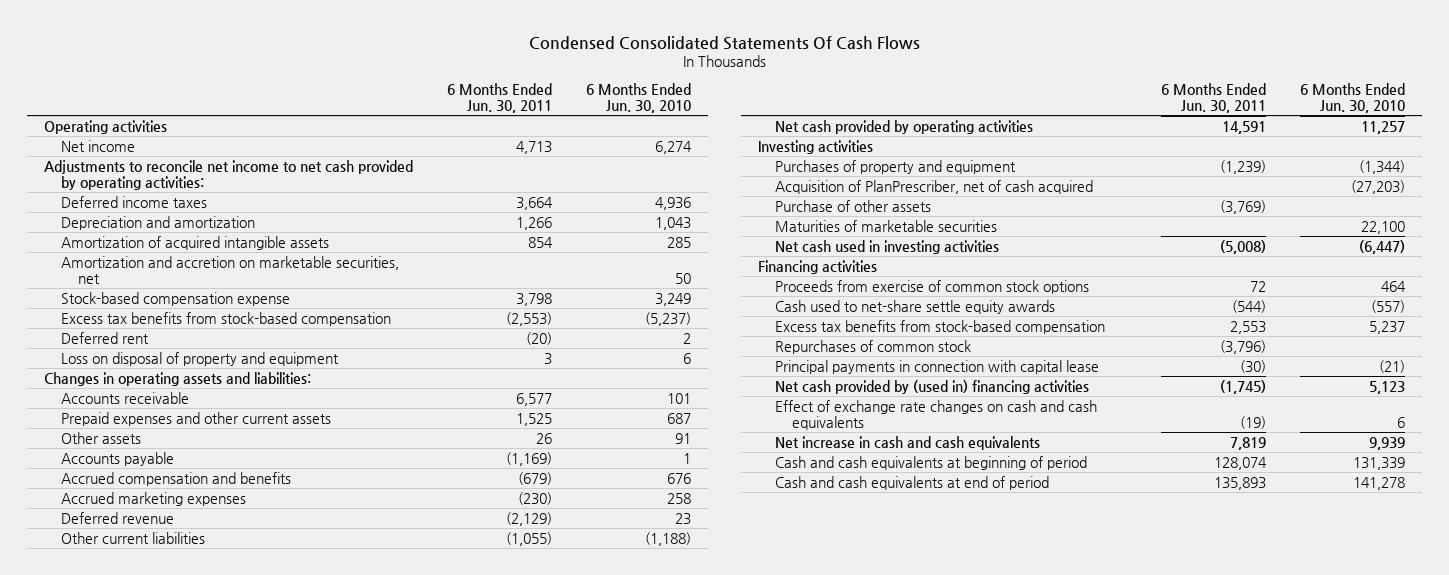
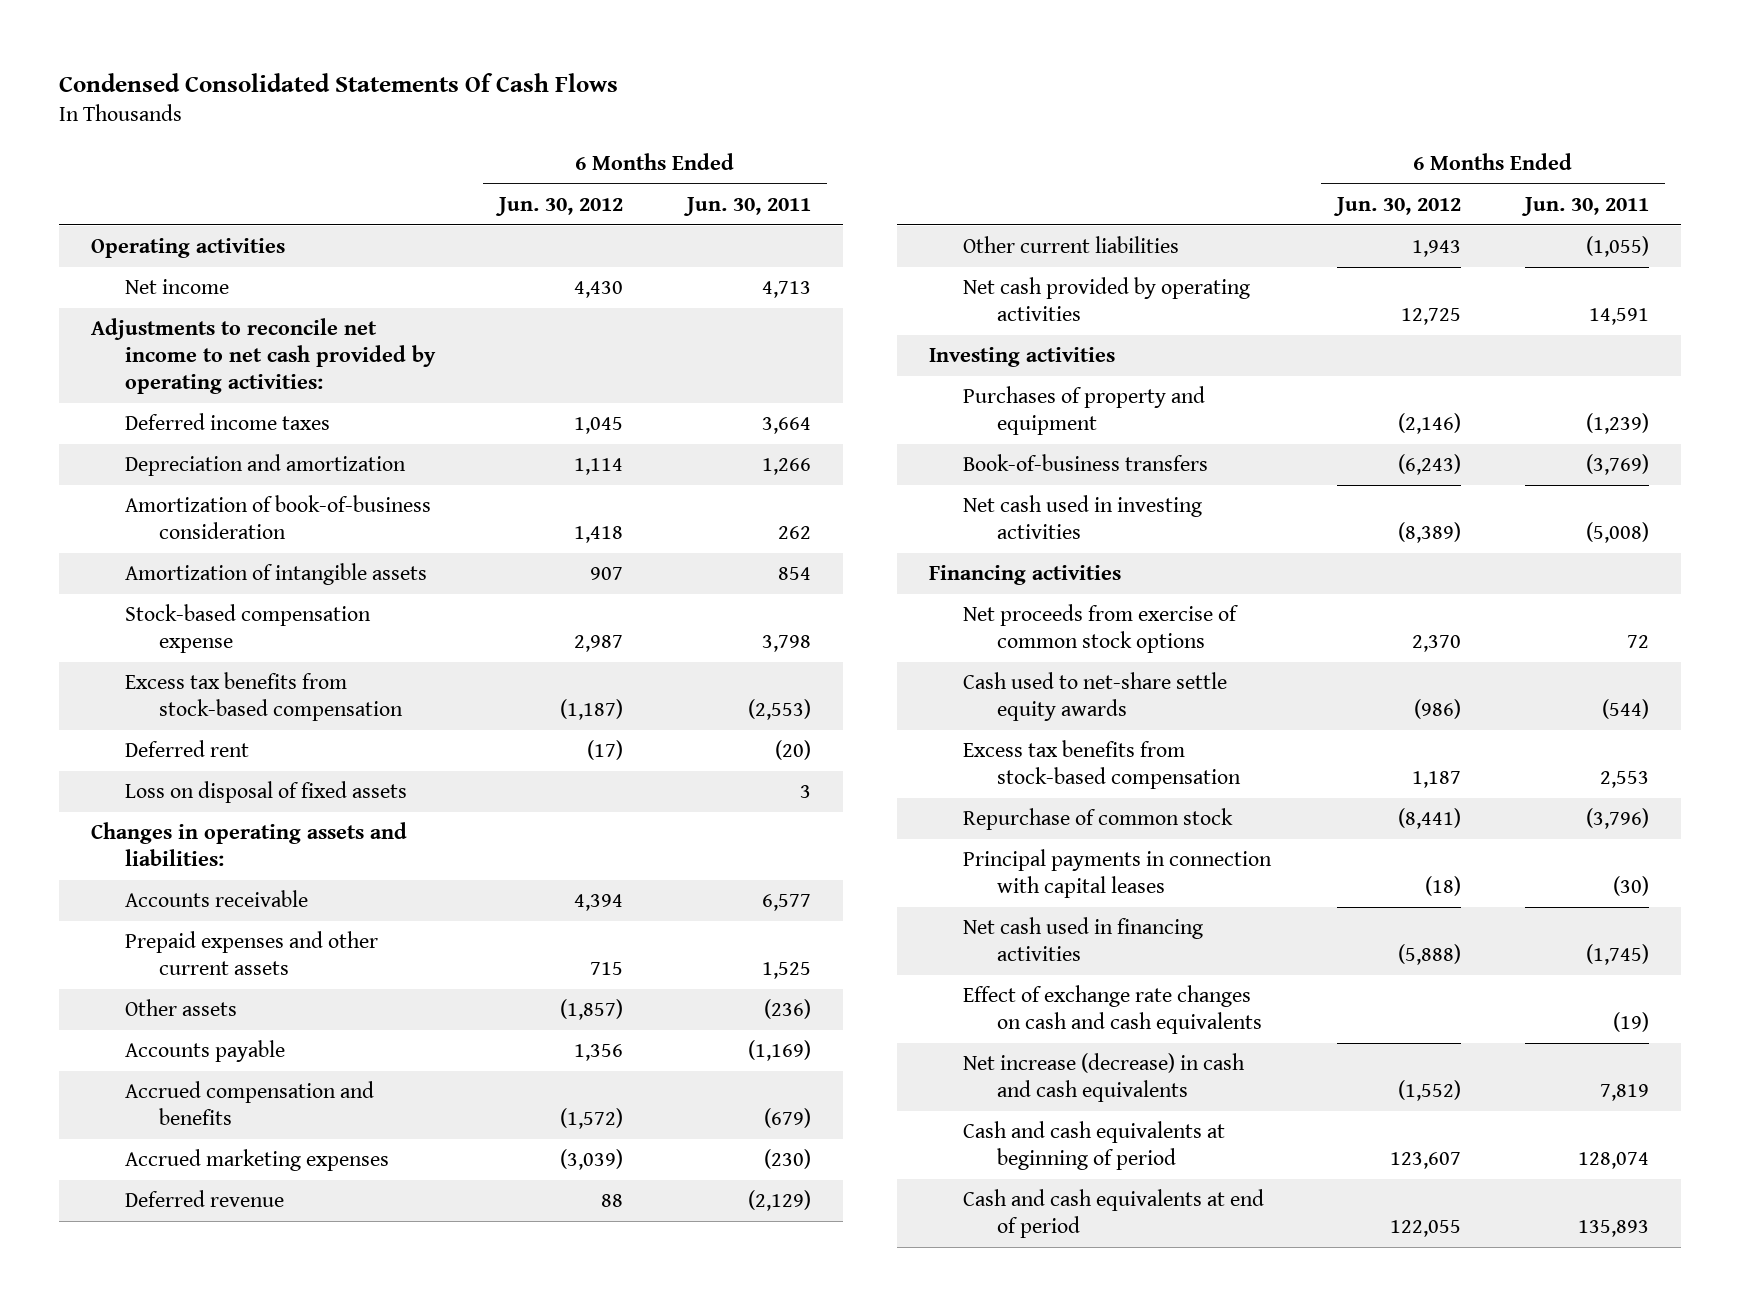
- | 6 Months Ended Jun. 30, 2011 | 6 Months Ended Jun. 30, 2010
+ | 6 Months Ended Jun. 30, 2012 | 6 Months Ended Jun. 30, 2011
- Amortization of acquired intangible assets | 854 | 285
- Amortization and accretion on marketable securities, net | | 50
+ Amortization of book-of-business consideration | 1,418 | 262
+ Amortization of intangible assets | 907 | 854
- Loss on disposal of property and equipment | 3 | 6
+ Loss on disposal of fixed assets | | 3
- Other assets | 26 | 91
+ Other assets | (1,857) | (236)
- Acquisition of PlanPrescriber, net of cash acquired | | (27,203)
- Purchase of other assets | (3,769) |
- Maturities of marketable securities | | 22,100
+ Book-of-business transfers | (6,243) | (3,769)
- Proceeds from exercise of common stock options | 72 | 464
+ Net proceeds from exercise of common stock options | 2,370 | 72
- Repurchases of common stock | (3,796) |
- Principal payments in connection with capital lease | (30) | (21)
- Net cash provided by (used in) financing activities | (1,745) | 5,123
+ Repurchase of common stock | (8,441) | (3,796)
+ Principal payments in connection with capital leases | (18) | (30)
+ Net cash used in financing activities | (5,888) | (1,745)
- Net increase in cash and cash equivalents | 7,819 | 9,939
+ Net increase (decrease) in cash and cash equivalents | (1,552) | 7,819

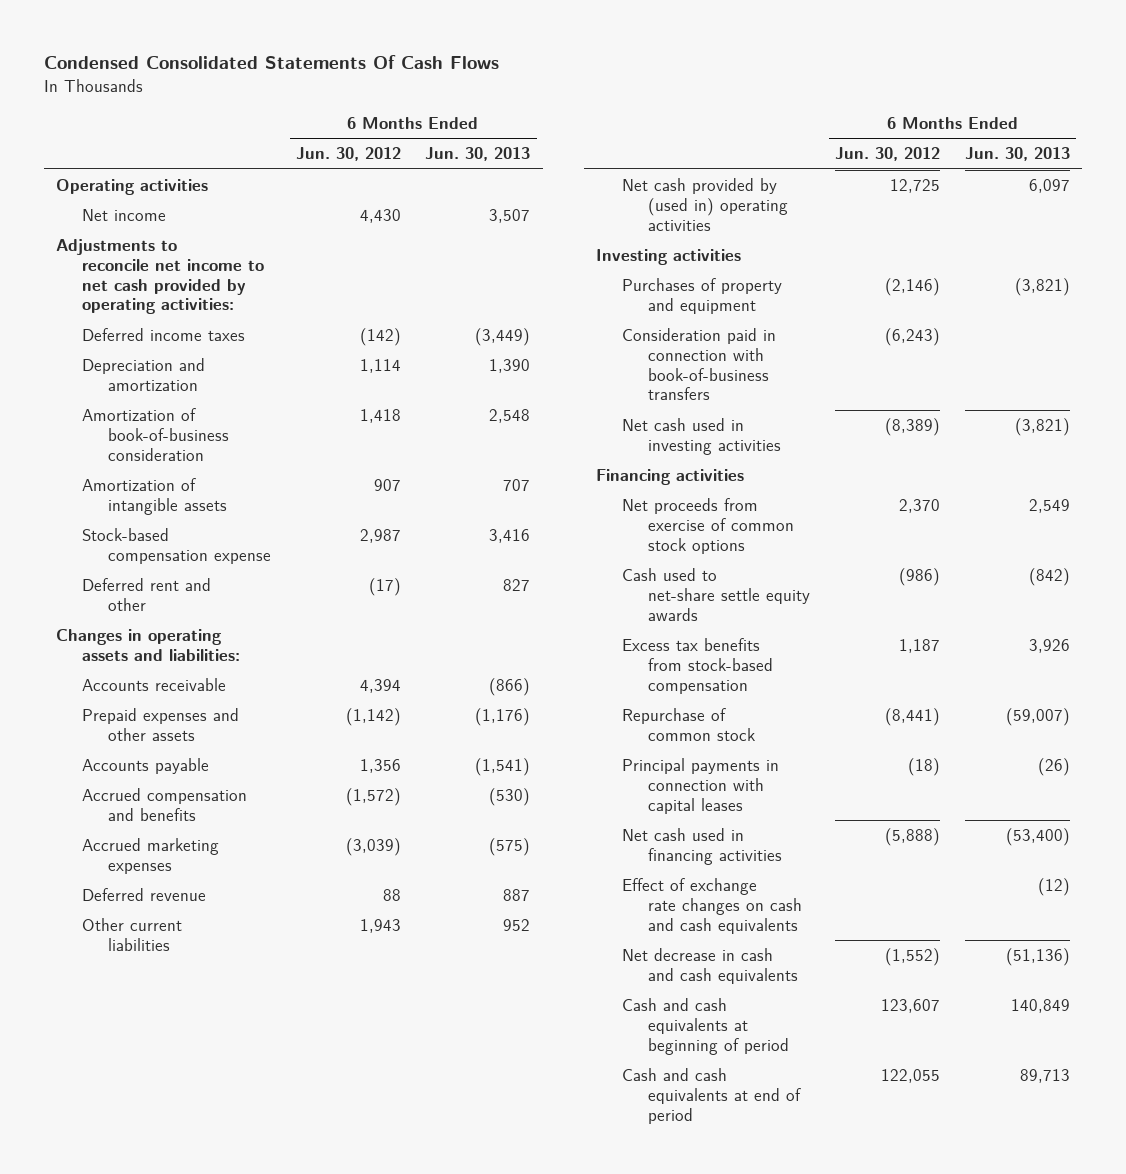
- | 6 Months Ended Jun. 30, 2012 | 6 Months Ended Jun. 30, 2011
+ | 6 Months Ended Jun. 30, 2012 | 6 Months Ended Jun. 30, 2013
- Deferred income taxes | 1,045 | 3,664
+ Deferred income taxes | (142) | (3,449)
- Excess tax benefits from stock-based compensation | (1,187) | (2,553)
- Deferred rent | (17) | (20)
- Loss on disposal of fixed assets | | 3
+ Deferred rent and other | (17) | 827
- Prepaid expenses and other current assets | 715 | 1,525
- Other assets | (1,857) | (236)
+ Prepaid expenses and other assets | (1,142) | (1,176)
- Net cash provided by operating activities | 12,725 | 14,591
+ Net cash provided by (used in) operating activities | 12,725 | 6,097
- Book-of-business transfers | (6,243) | (3,769)
+ Consideration paid in connection with book-of-business transfers | (6,243) |
- Net increase (decrease) in cash and cash equivalents | (1,552) | 7,819
+ Net decrease in cash and cash equivalents | (1,552) | (51,136)

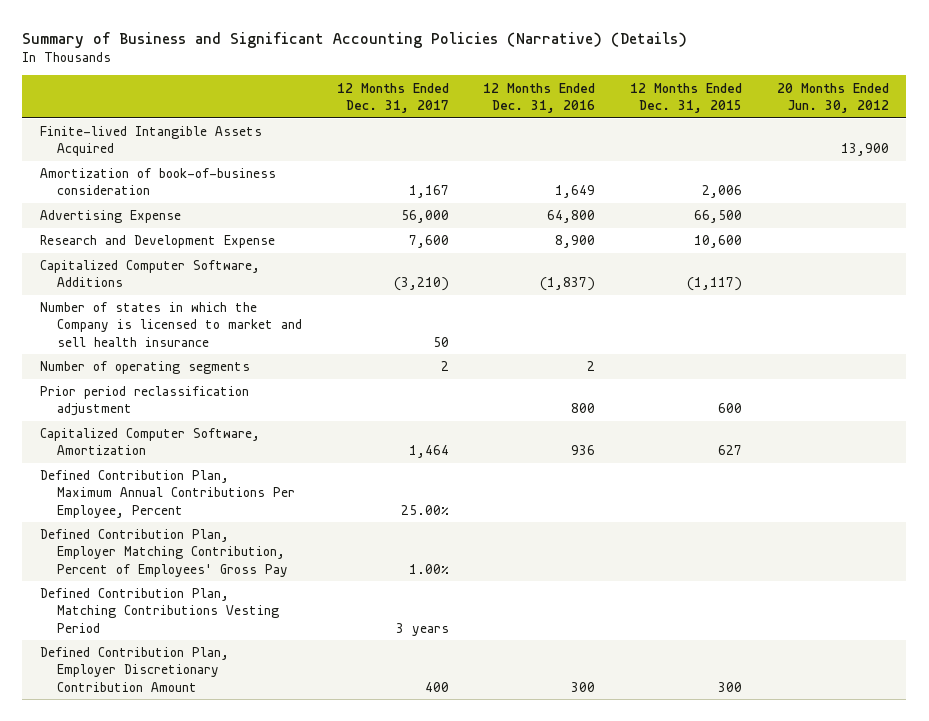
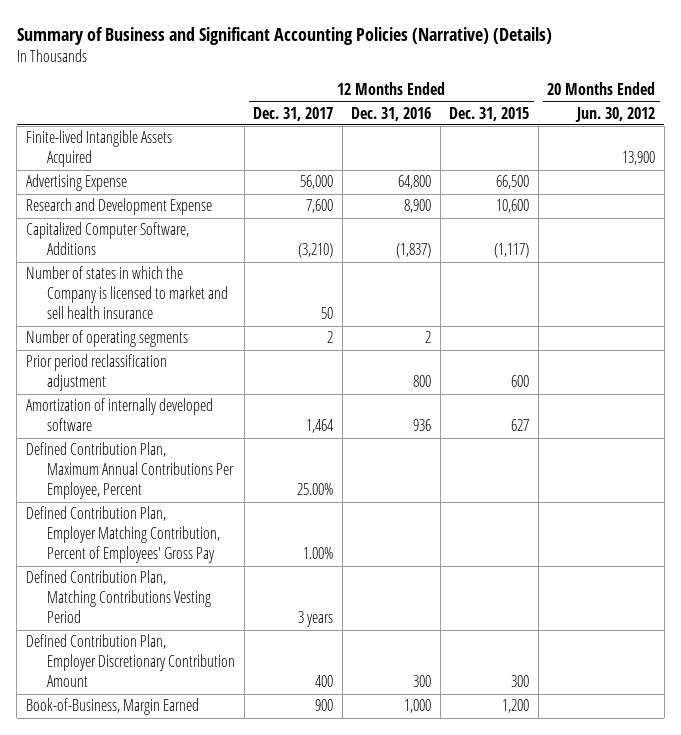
- Amortization of book-of-business consideration | 1,167 | 1,649 | 2,006 |
- Capitalized Computer Software, Amortization | 1,464 | 936 | 627 |
+ Amortization of internally developed software | 1,464 | 936 | 627 |
+ Book-of-Business, Margin Earned | 900 | 1,000 | 1,200 |

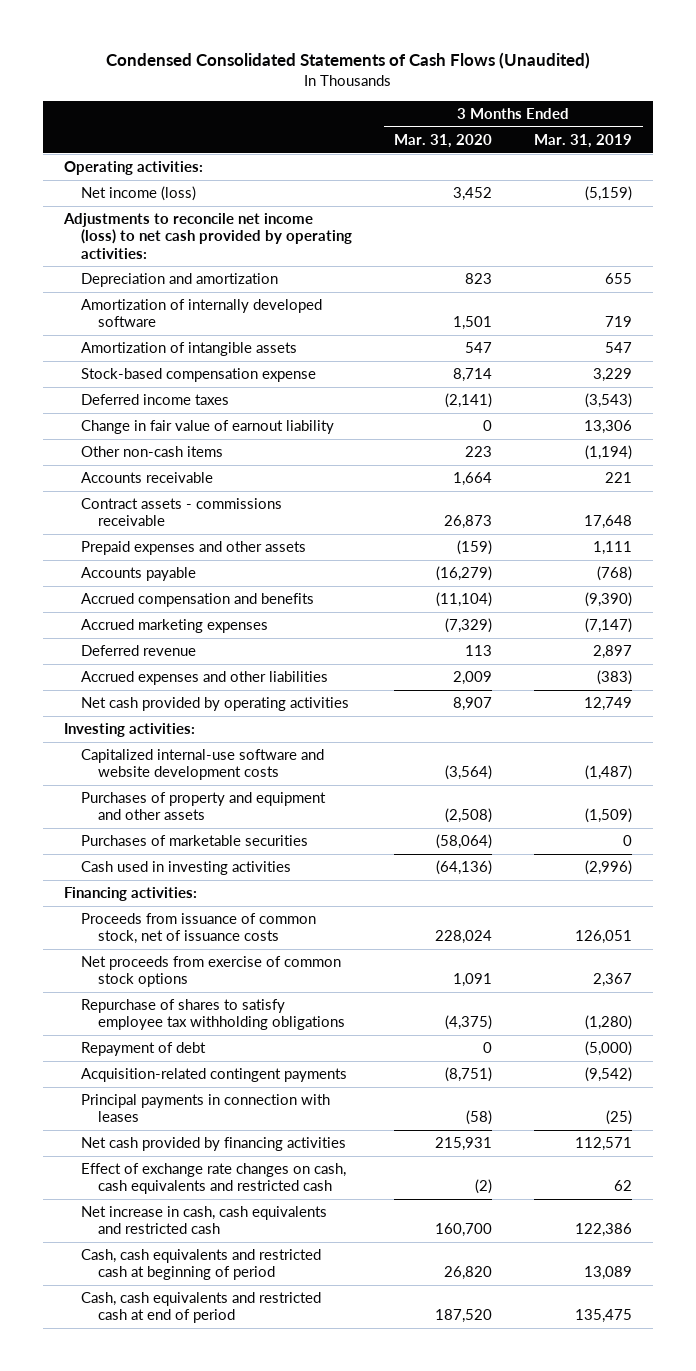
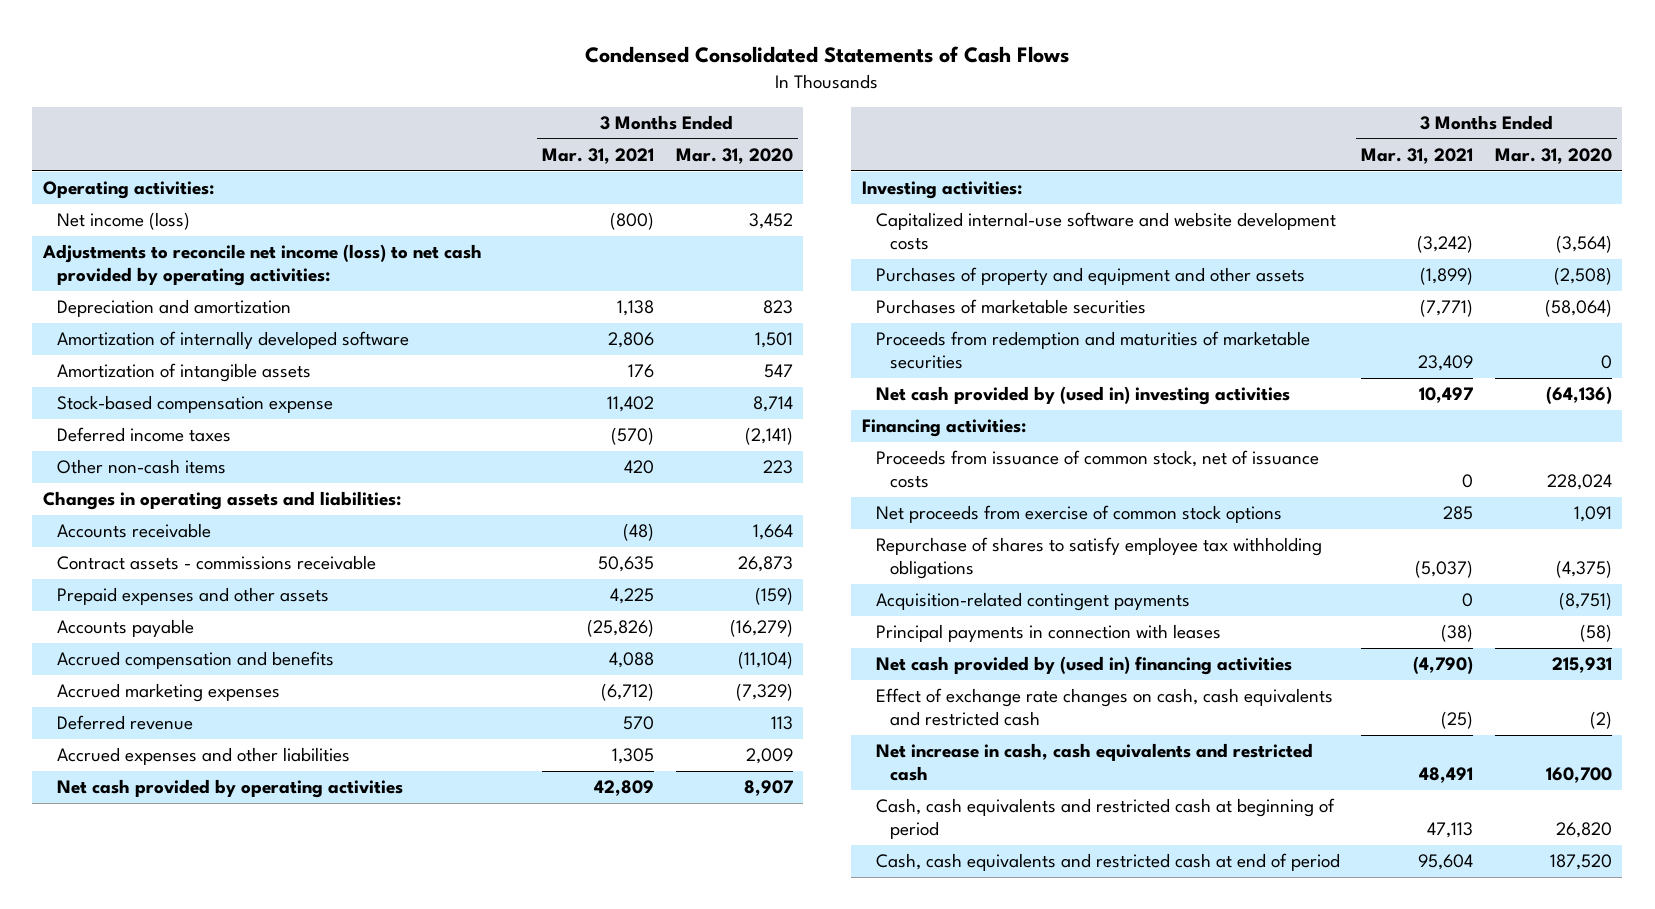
- Condensed Consolidated Statements of Cash Flows (Unaudited)
+ Condensed Consolidated Statements of Cash Flows
- | 3 Months Ended Mar. 31, 2020 | 3 Months Ended Mar. 31, 2019
+ | 3 Months Ended Mar. 31, 2021 | 3 Months Ended Mar. 31, 2020
- Change in fair value of earnout liability | 0 | 13,306
+ Changes in operating assets and liabilities:
- Cash used in investing activities | (64,136) | (2,996)
+ Proceeds from redemption and maturities of marketable securities | 23,409 | 0
+ Net cash provided by (used in) investing activities | 10,497 | (64,136)
- Repayment of debt | 0 | (5,000)
- Net cash provided by financing activities | 215,931 | 112,571
+ Net cash provided by (used in) financing activities | (4,790) | 215,931

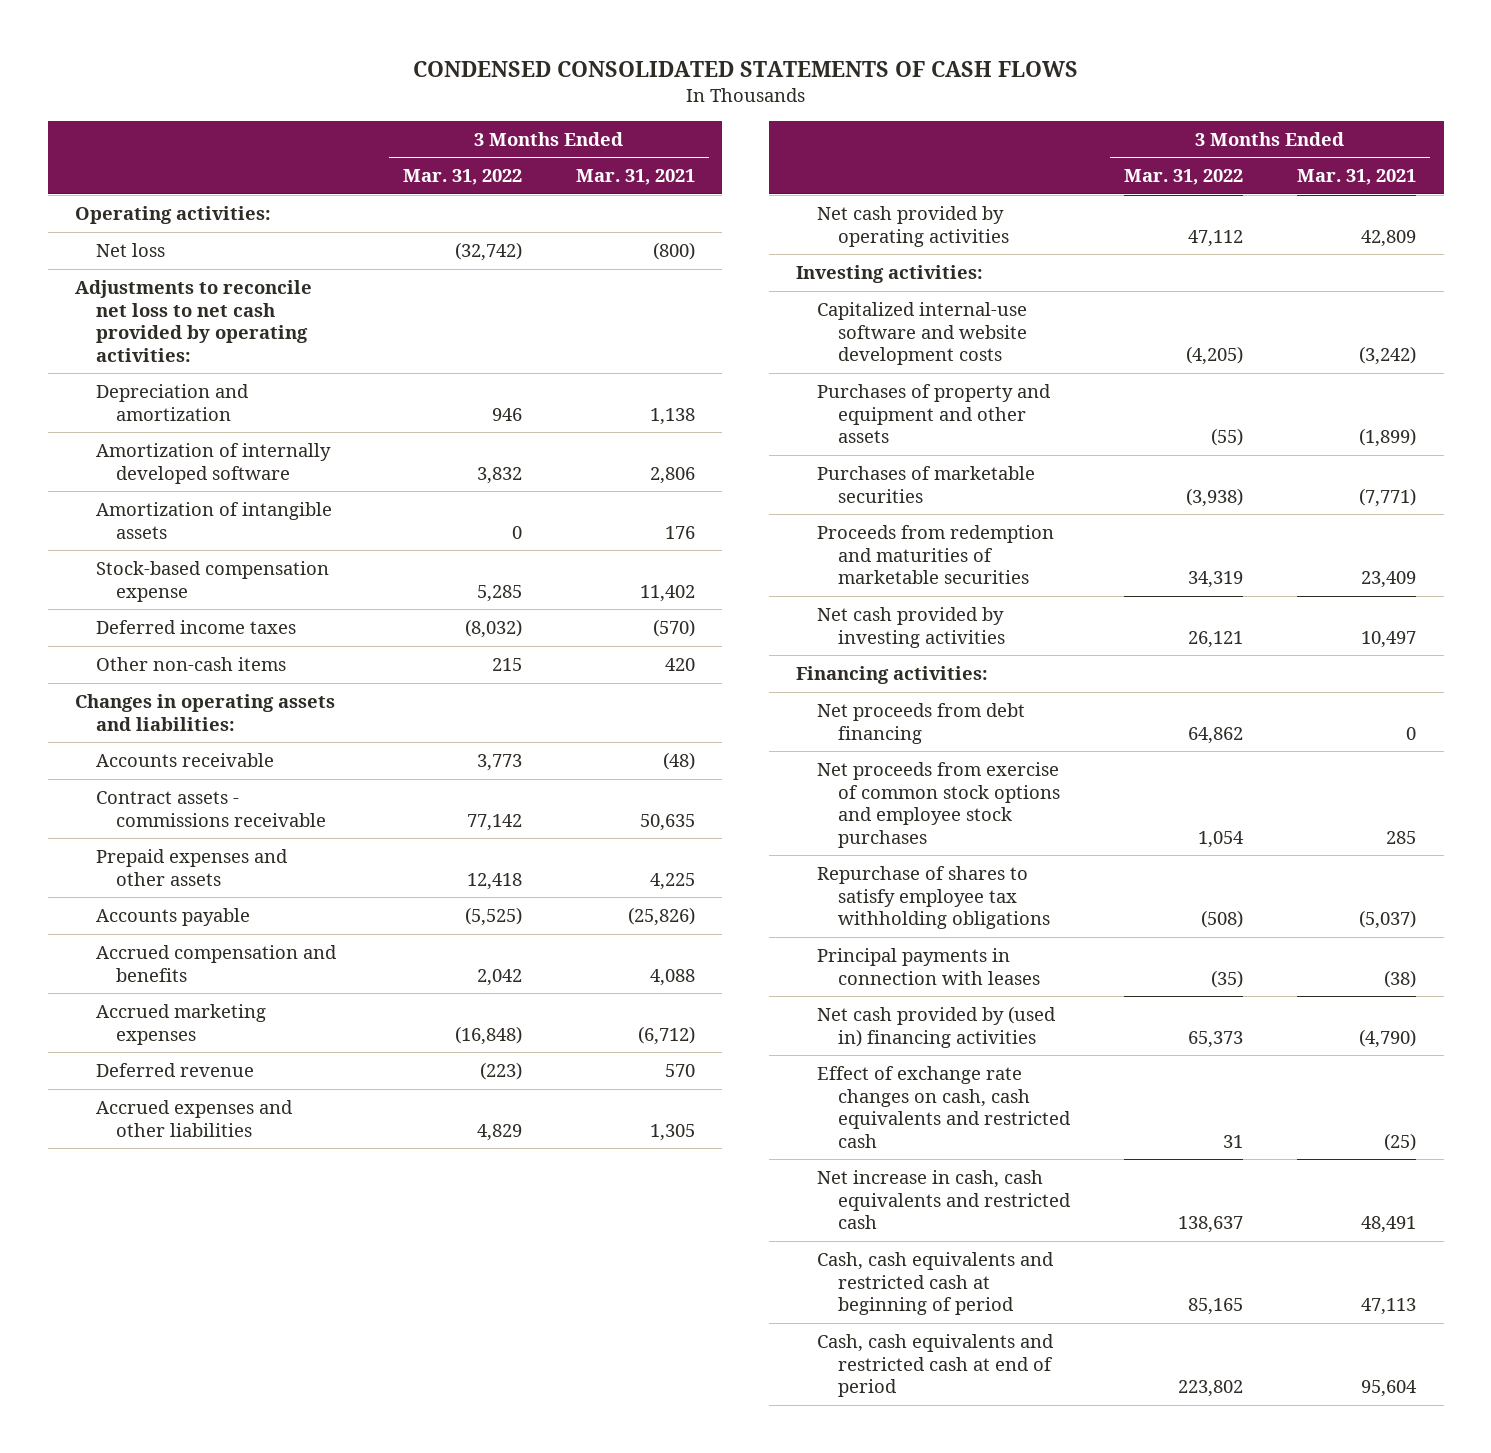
- Condensed Consolidated Statements of Cash Flows
+ CONDENSED CONSOLIDATED STATEMENTS OF CASH FLOWS
- | 3 Months Ended Mar. 31, 2021 | 3 Months Ended Mar. 31, 2020
+ | 3 Months Ended Mar. 31, 2022 | 3 Months Ended Mar. 31, 2021
- Net income (loss) | (800) | 3,452
- Adjustments to reconcile net income (loss) to net cash provided by operating activities:
+ Net loss | (32,742) | (800)
+ Adjustments to reconcile net loss to net cash provided by operating activities:
- Net cash provided by (used in) investing activities | 10,497 | (64,136)
+ Net cash provided by investing activities | 26,121 | 10,497
- Proceeds from issuance of common stock, net of issuance costs | 0 | 228,024
- Net proceeds from exercise of common stock options | 285 | 1,091
+ Net proceeds from debt financing | 64,862 | 0
+ Net proceeds from exercise of common stock options and employee stock purchases | 1,054 | 285
- Acquisition-related contingent payments | 0 | (8,751)

